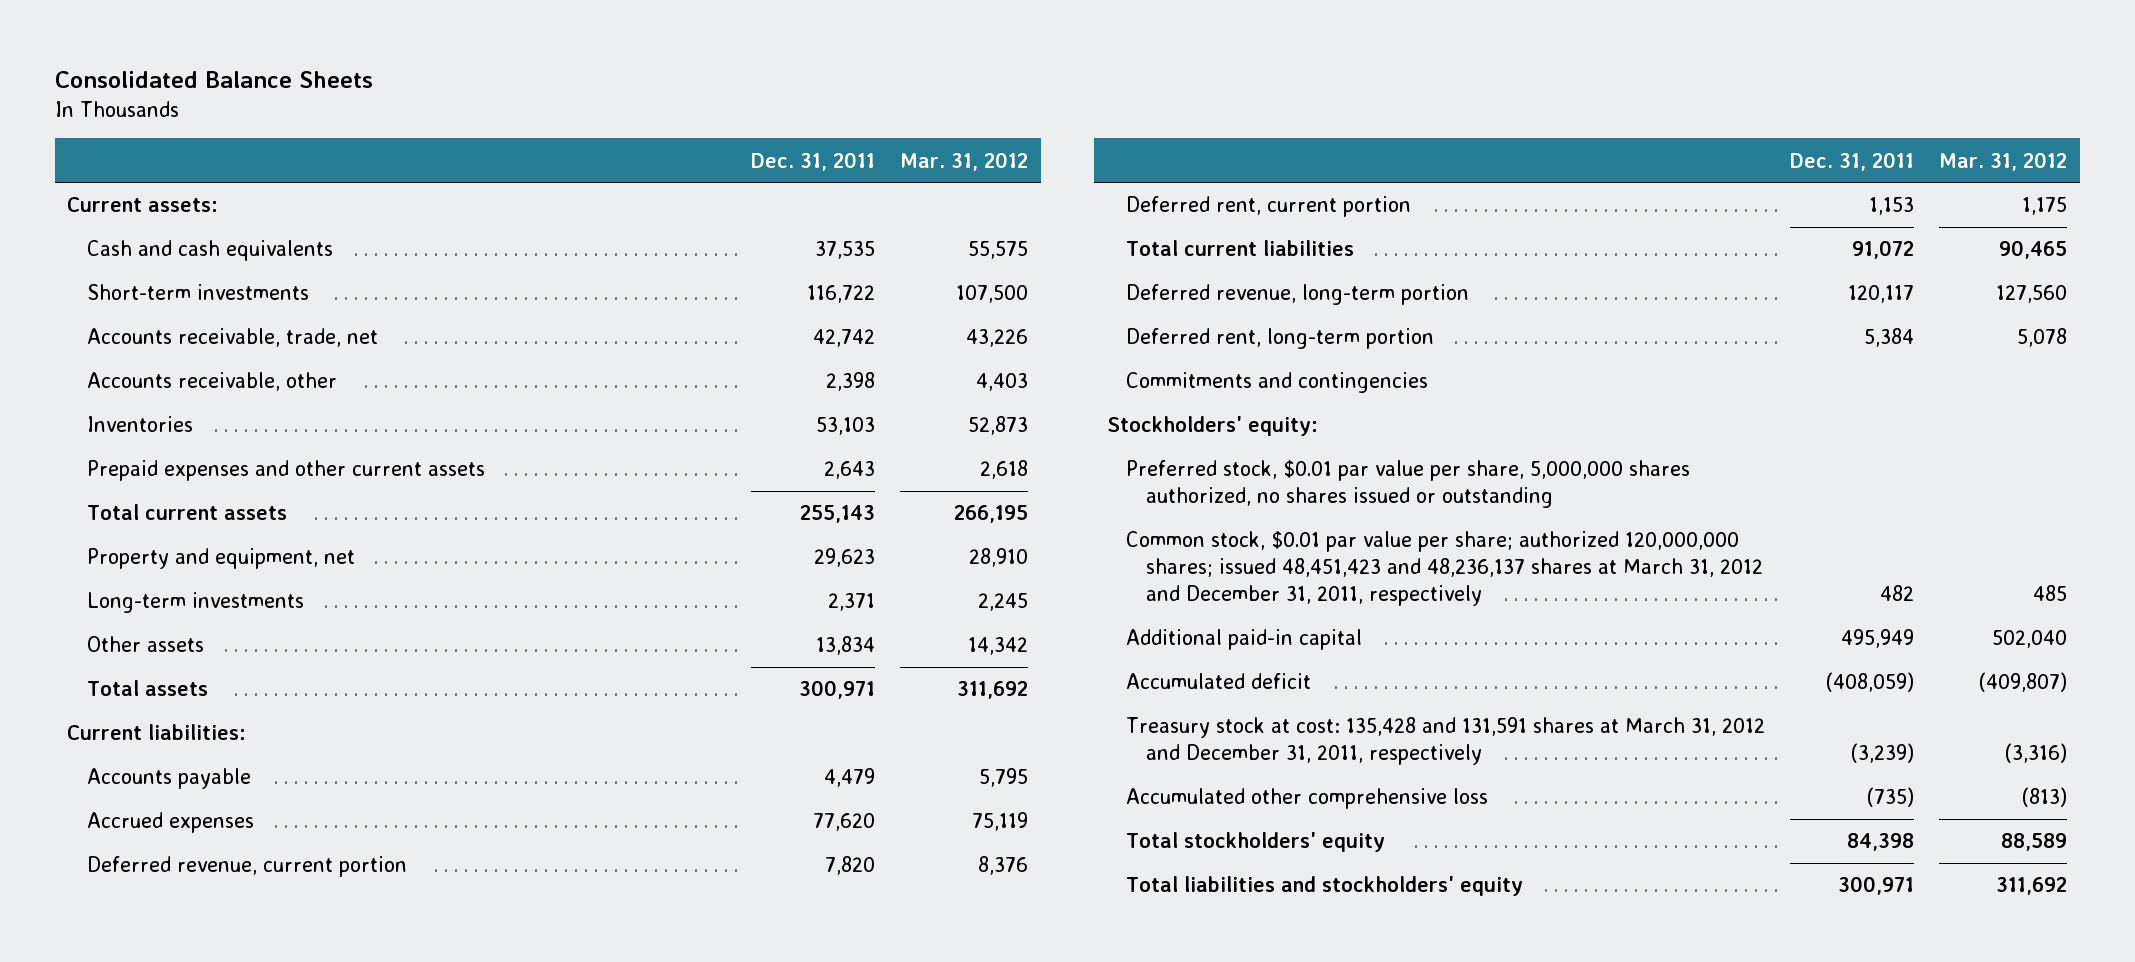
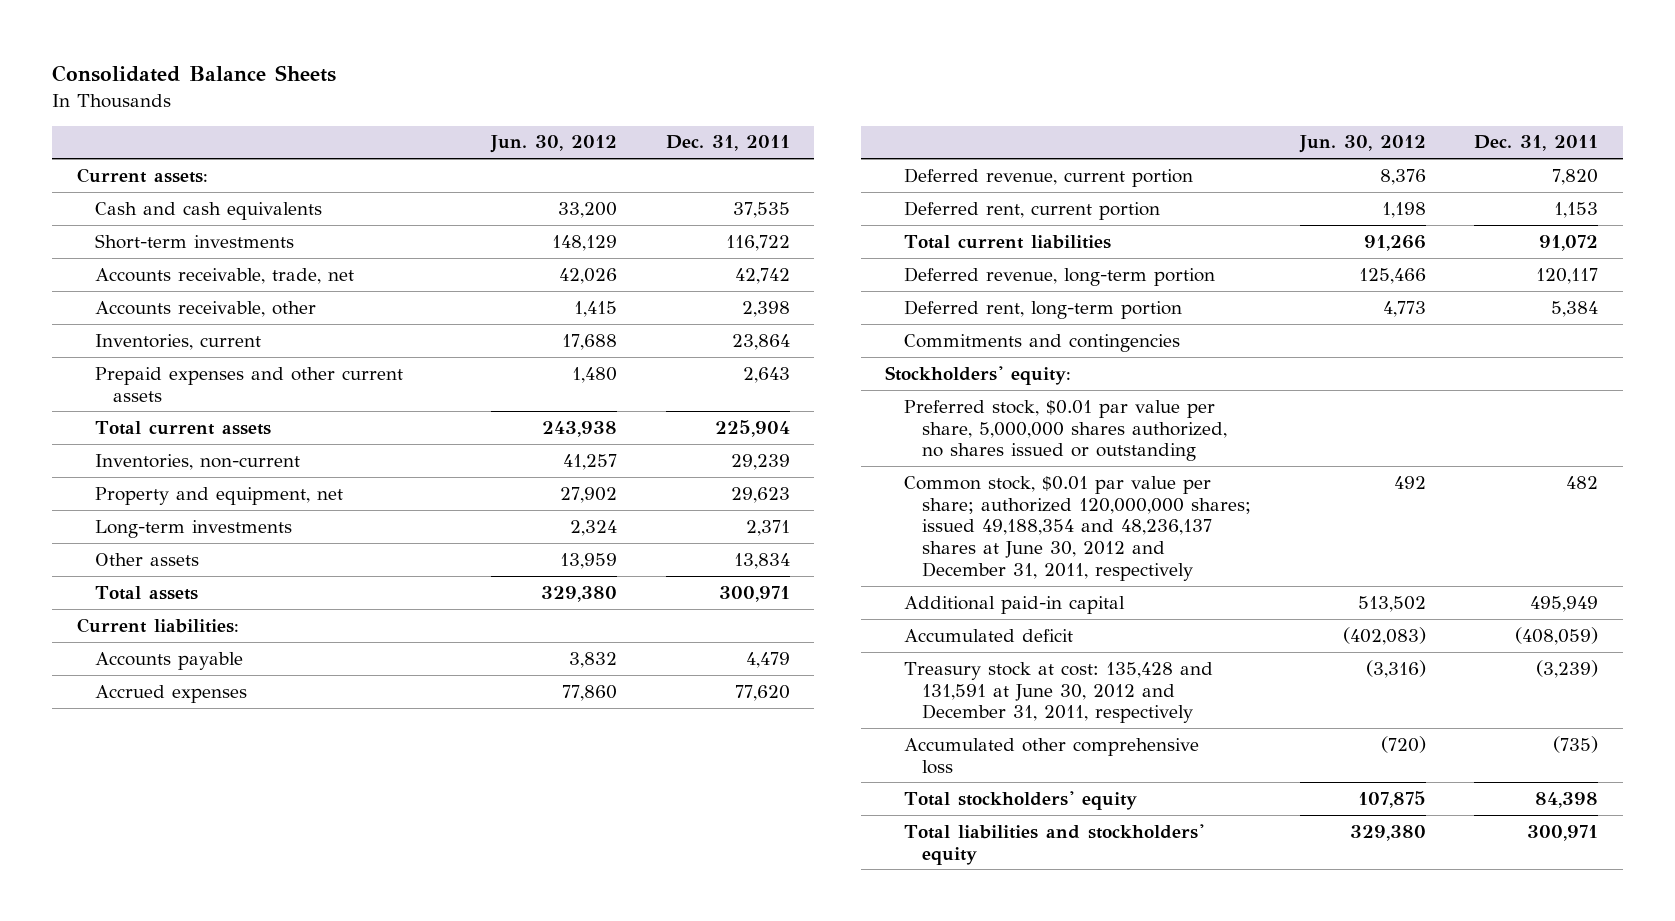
- | Dec. 31, 2011 | Mar. 31, 2012
+ | Jun. 30, 2012 | Dec. 31, 2011
- Inventories | 53,103 | 52,873
+ Inventories, current | 17,688 | 23,864
- Total current assets | 255,143 | 266,195
+ Total current assets | 243,938 | 225,904
+ Inventories, non-current | 41,257 | 29,239
- Common stock, $0.01 par value per share; authorized 120,000,000 shares; issued 48,451,423 and 48,236,137 shares at March 31, 2012 and December 31, 2011, respectively | 482 | 485
+ Common stock, $0.01 par value per share; authorized 120,000,000 shares; issued 49,188,354 and 48,236,137 shares at June 30, 2012 and December 31, 2011, respectively | 492 | 482
- Treasury stock at cost: 135,428 and 131,591 shares at March 31, 2012 and December 31, 2011, respectively | (3,239) | (3,316)
+ Treasury stock at cost: 135,428 and 131,591 at June 30, 2012 and December 31, 2011, respectively | (3,316) | (3,239)

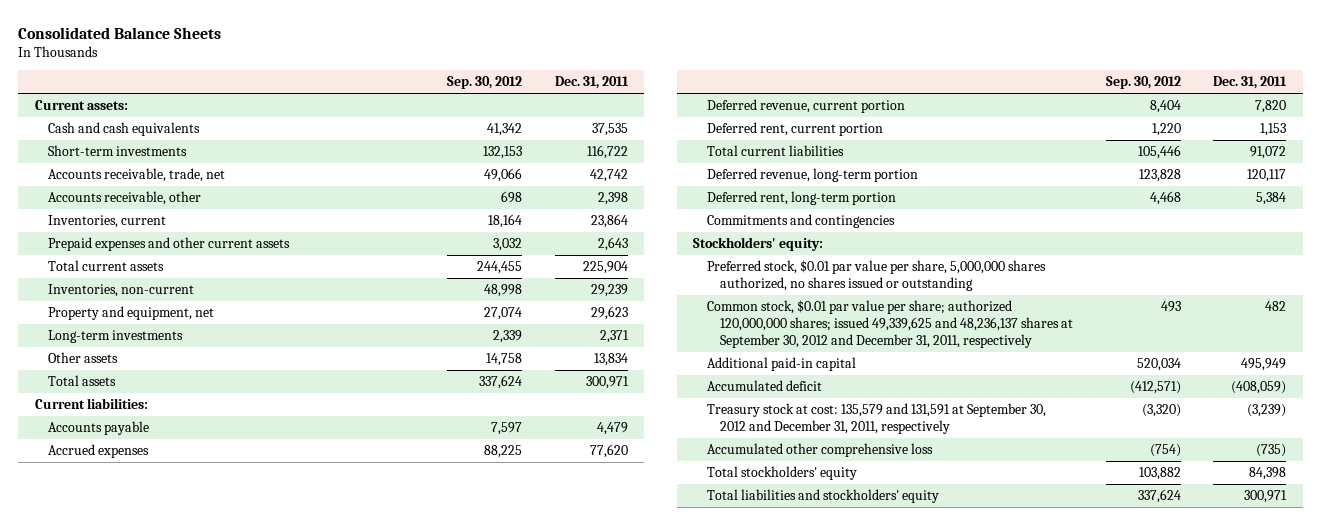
- | Jun. 30, 2012 | Dec. 31, 2011
+ | Sep. 30, 2012 | Dec. 31, 2011
- Common stock, $0.01 par value per share; authorized 120,000,000 shares; issued 49,188,354 and 48,236,137 shares at June 30, 2012 and December 31, 2011, respectively | 492 | 482
+ Common stock, $0.01 par value per share; authorized 120,000,000 shares; issued 49,339,625 and 48,236,137 shares at September 30, 2012 and December 31, 2011, respectively | 493 | 482
- Treasury stock at cost: 135,428 and 131,591 at June 30, 2012 and December 31, 2011, respectively | (3,316) | (3,239)
+ Treasury stock at cost: 135,579 and 131,591 at September 30, 2012 and December 31, 2011, respectively | (3,320) | (3,239)

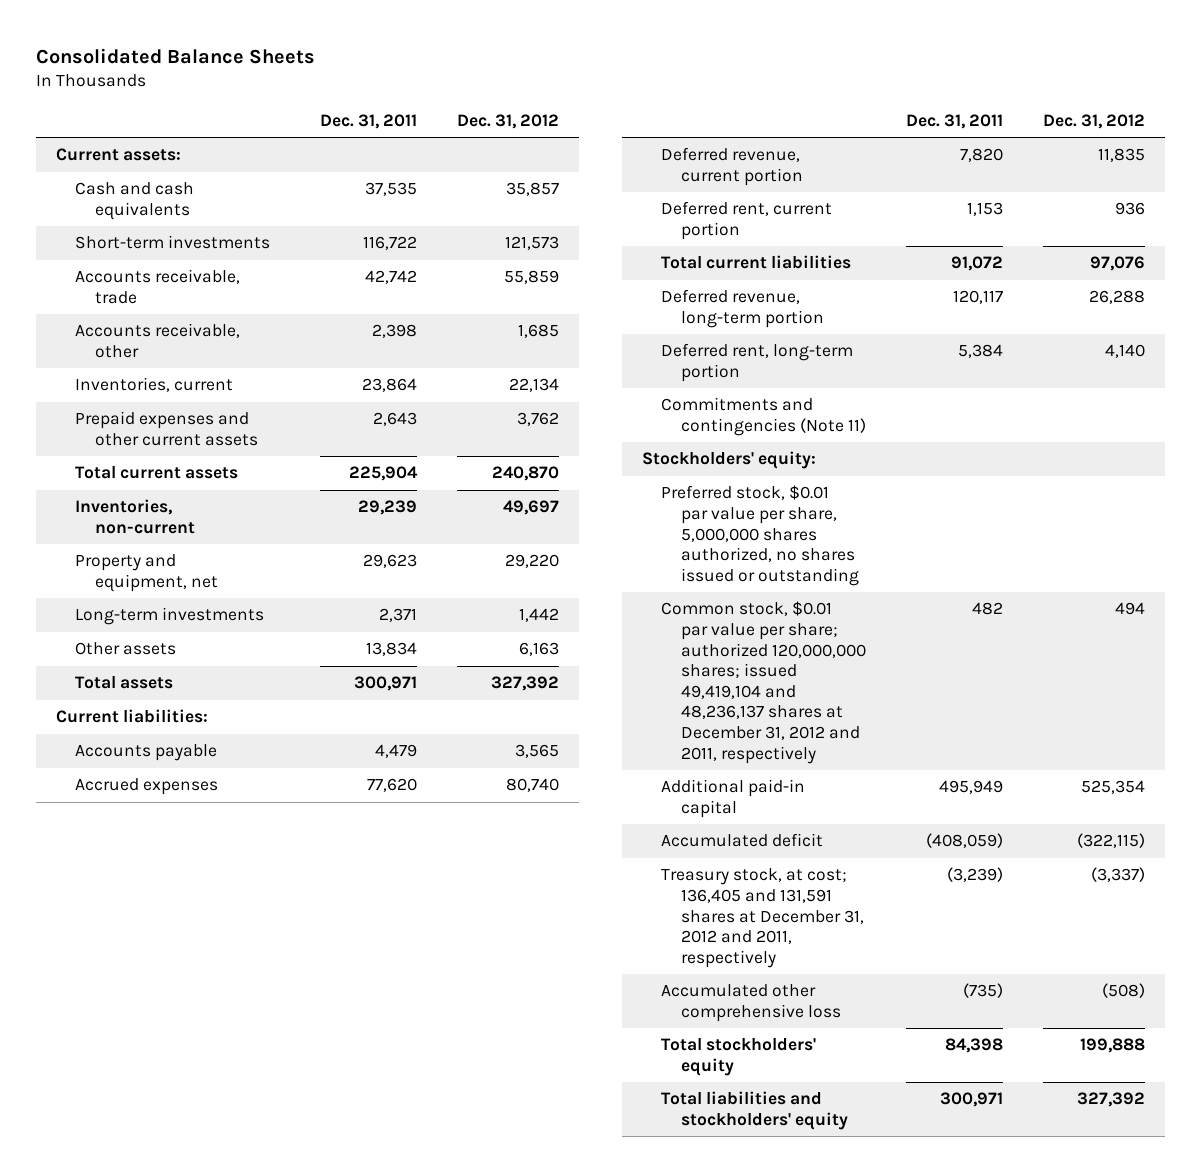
- | Sep. 30, 2012 | Dec. 31, 2011
+ | Dec. 31, 2011 | Dec. 31, 2012
- Accounts receivable, trade, net | 49,066 | 42,742
+ Accounts receivable, trade | 42,742 | 55,859
- Commitments and contingencies
+ Commitments and contingencies (Note 11)
- Common stock, $0.01 par value per share; authorized 120,000,000 shares; issued 49,339,625 and 48,236,137 shares at September 30, 2012 and December 31, 2011, respectively | 493 | 482
+ Common stock, $0.01 par value per share; authorized 120,000,000 shares; issued 49,419,104 and 48,236,137 shares at December 31, 2012 and 2011, respectively | 482 | 494
- Treasury stock at cost: 135,579 and 131,591 at September 30, 2012 and December 31, 2011, respectively | (3,320) | (3,239)
+ Treasury stock, at cost; 136,405 and 131,591 shares at December 31, 2012 and 2011, respectively | (3,239) | (3,337)

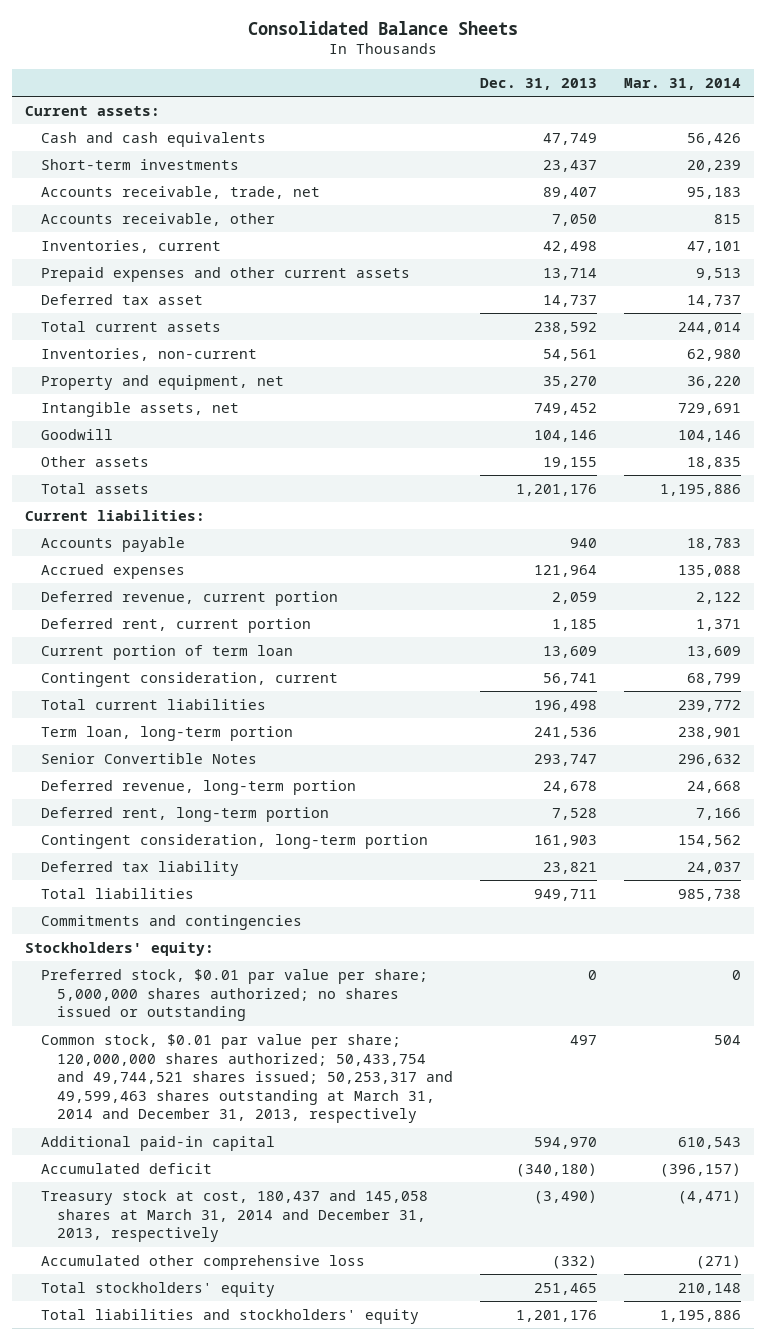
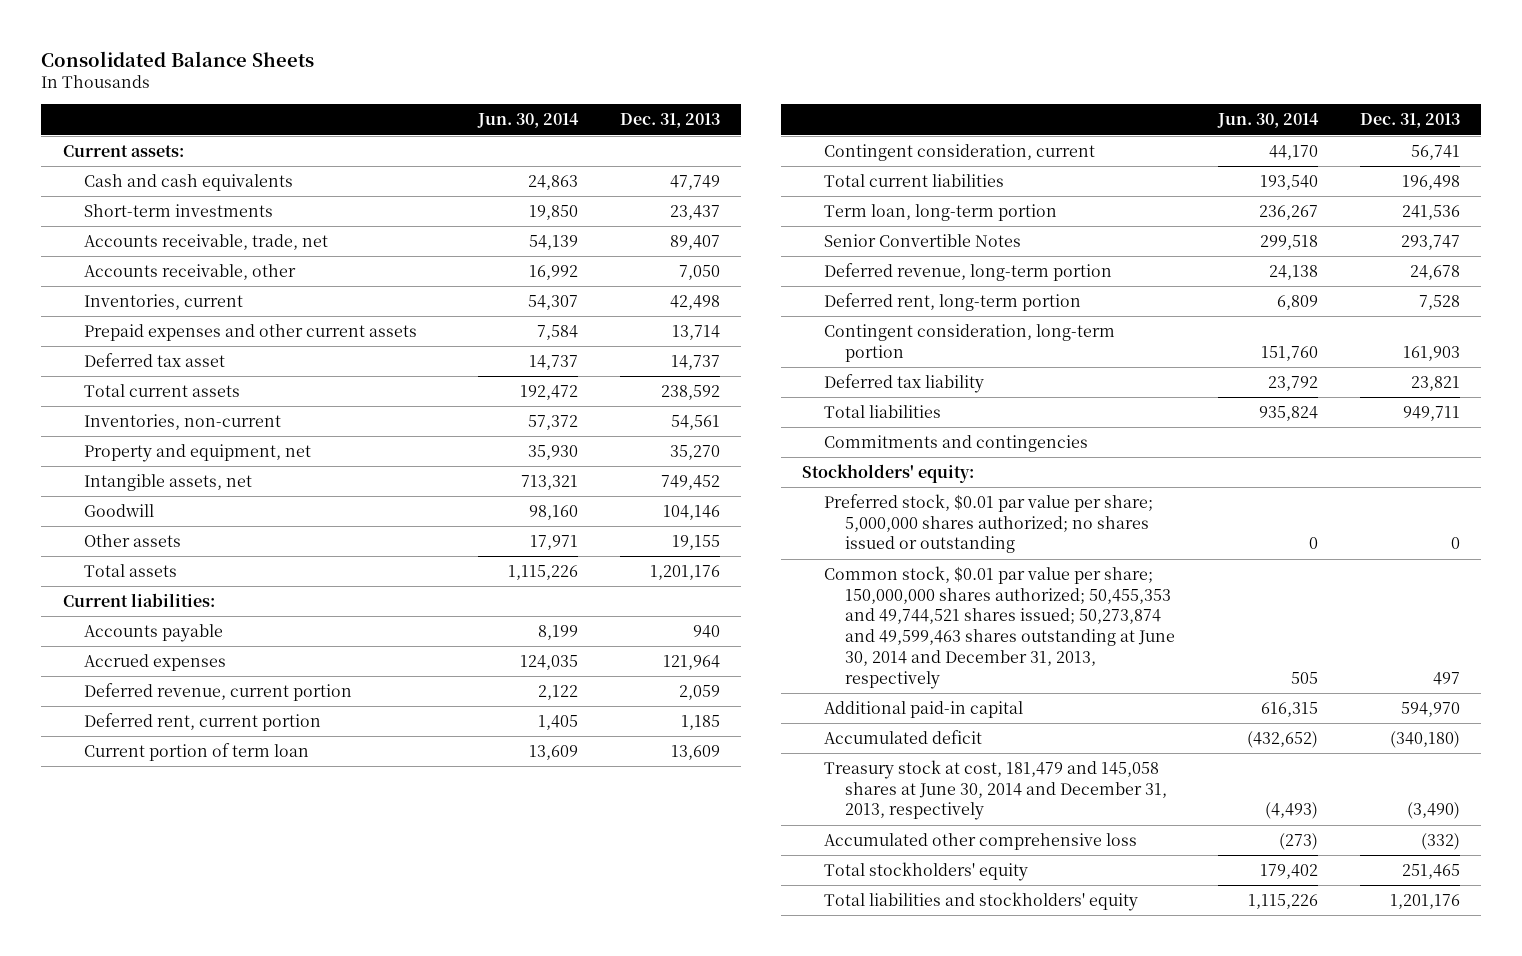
- | Dec. 31, 2013 | Mar. 31, 2014
+ | Jun. 30, 2014 | Dec. 31, 2013
- Common stock, $0.01 par value per share; 120,000,000 shares authorized; 50,433,754 and 49,744,521 shares issued; 50,253,317 and 49,599,463 shares outstanding at March 31, 2014 and December 31, 2013, respectively | 497 | 504
+ Common stock, $0.01 par value per share; 150,000,000 shares authorized; 50,455,353 and 49,744,521 shares issued; 50,273,874 and 49,599,463 shares outstanding at June 30, 2014 and December 31, 2013, respectively | 505 | 497
- Treasury stock at cost, 180,437 and 145,058 shares at March 31, 2014 and December 31, 2013, respectively | (3,490) | (4,471)
+ Treasury stock at cost, 181,479 and 145,058 shares at June 30, 2014 and December 31, 2013, respectively | (4,493) | (3,490)

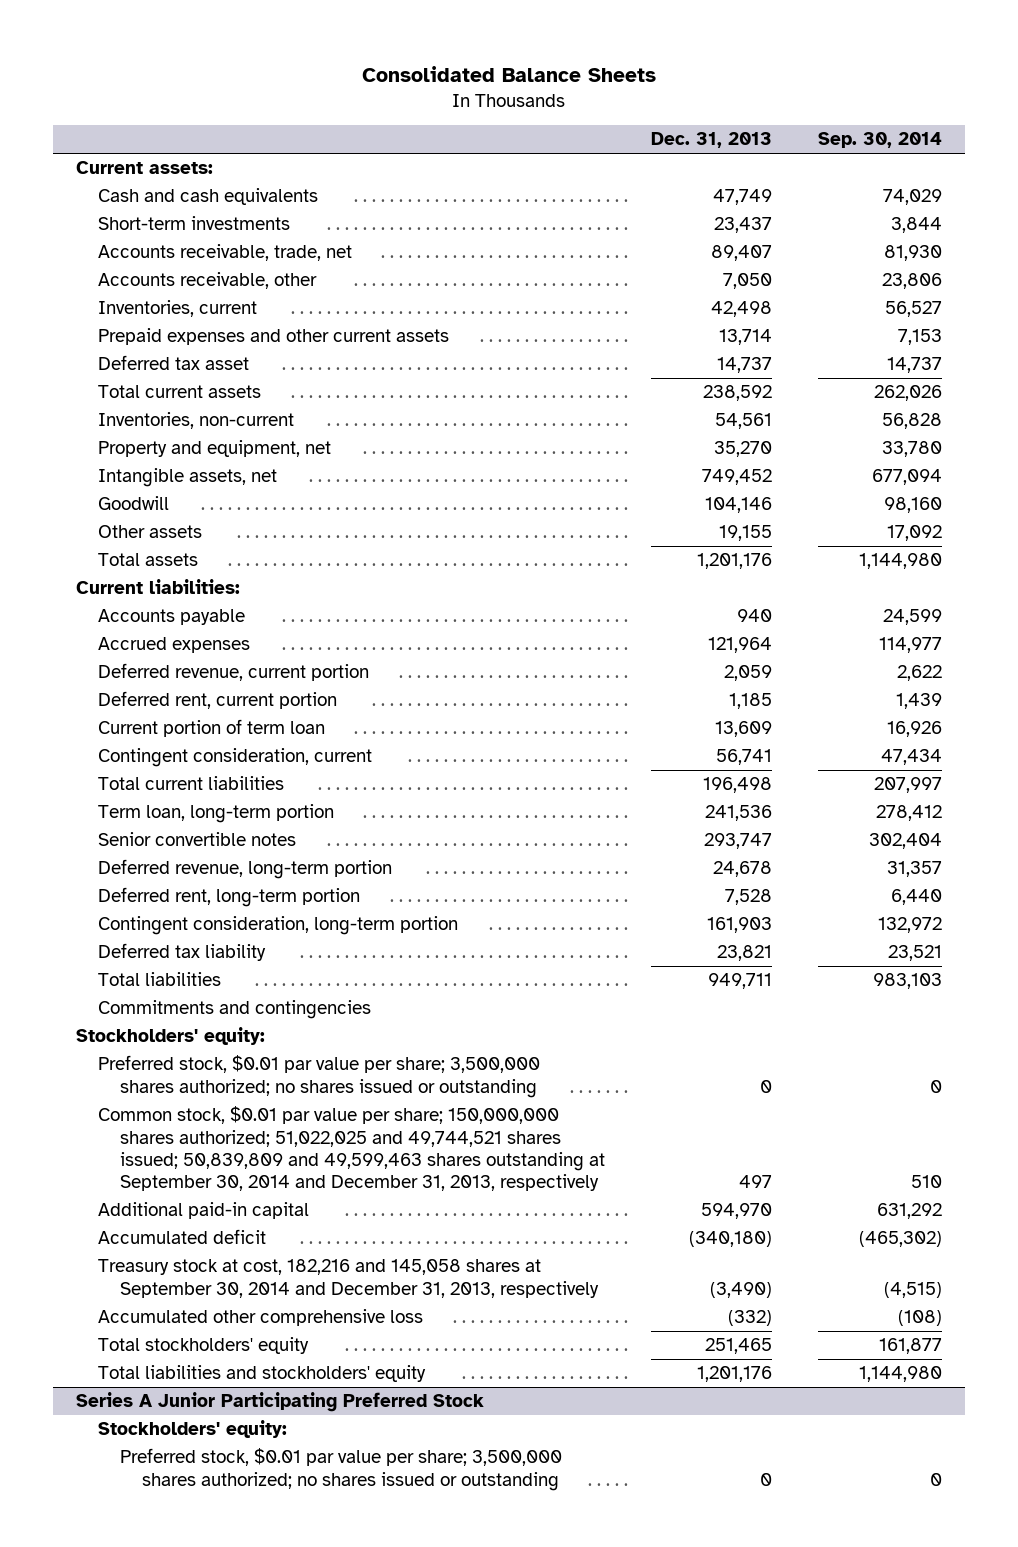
- | Jun. 30, 2014 | Dec. 31, 2013
+ | Dec. 31, 2013 | Sep. 30, 2014
- Senior Convertible Notes | 299,518 | 293,747
+ Senior convertible notes | 293,747 | 302,404
- Preferred stock, $0.01 par value per share; 5,000,000 shares authorized; no shares issued or outstanding | 0 | 0
- Common stock, $0.01 par value per share; 150,000,000 shares authorized; 50,455,353 and 49,744,521 shares issued; 50,273,874 and 49,599,463 shares outstanding at June 30, 2014 and December 31, 2013, respectively | 505 | 497
+ Preferred stock, $0.01 par value per share; 3,500,000 shares authorized; no shares issued or outstanding | 0 | 0
+ Common stock, $0.01 par value per share; 150,000,000 shares authorized; 51,022,025 and 49,744,521 shares issued; 50,839,809 and 49,599,463 shares outstanding at September 30, 2014 and December 31, 2013, respectively | 497 | 510
- Treasury stock at cost, 181,479 and 145,058 shares at June 30, 2014 and December 31, 2013, respectively | (4,493) | (3,490)
+ Treasury stock at cost, 182,216 and 145,058 shares at September 30, 2014 and December 31, 2013, respectively | (3,490) | (4,515)
+ Series A Junior Participating Preferred Stock
+ Stockholders' equity:
+ Preferred stock, $0.01 par value per share; 3,500,000 shares authorized; no shares issued or outstanding | 0 | 0

